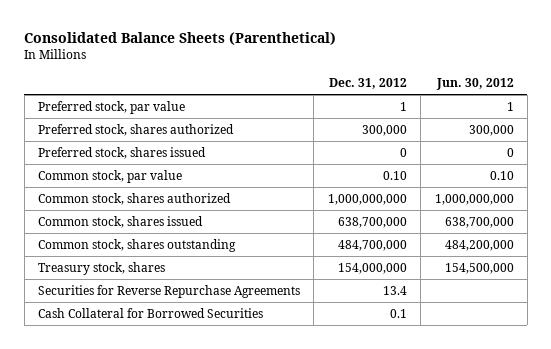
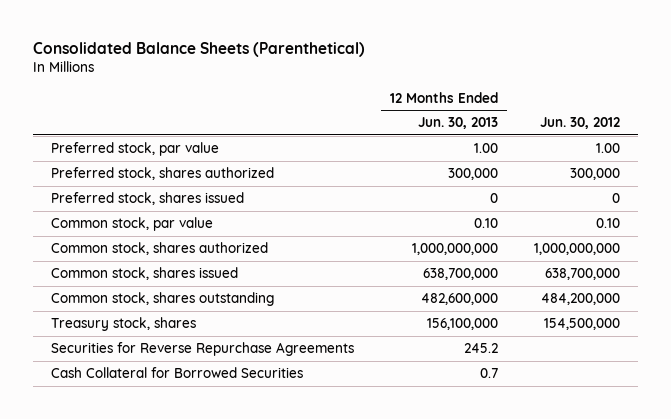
- | Dec. 31, 2012 | Jun. 30, 2012
+ | 12 Months Ended Jun. 30, 2013 | Jun. 30, 2012
- Preferred stock, par value | 1 | 1
+ Preferred stock, par value | 1.00 | 1.00

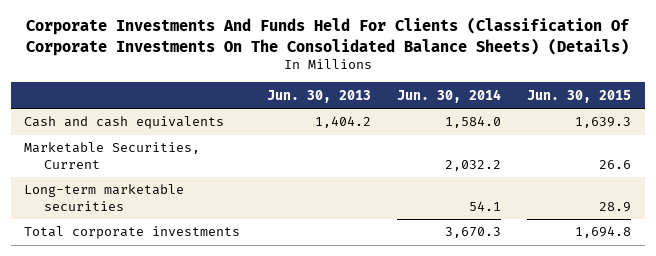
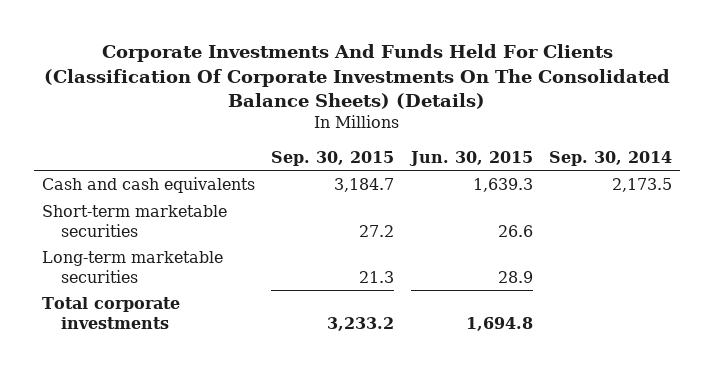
- | Jun. 30, 2013 | Jun. 30, 2014 | Jun. 30, 2015
+ | Sep. 30, 2015 | Jun. 30, 2015 | Sep. 30, 2014
- Marketable Securities, Current | | 2,032.2 | 26.6
+ Short-term marketable securities | 27.2 | 26.6 |

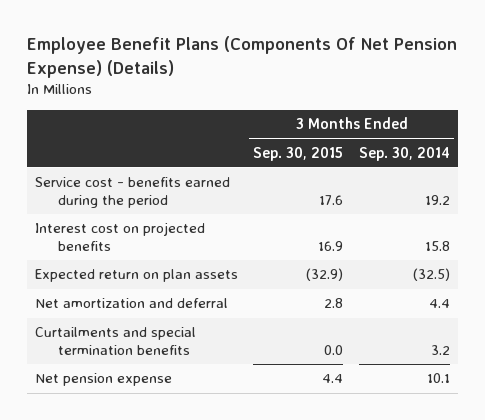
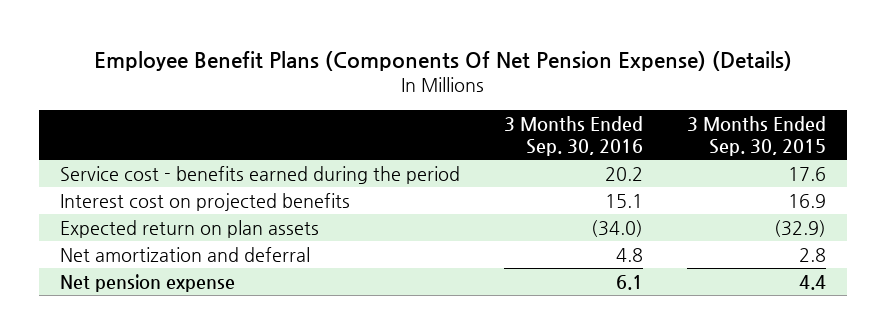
- | 3 Months Ended Sep. 30, 2015 | 3 Months Ended Sep. 30, 2014
+ | 3 Months Ended Sep. 30, 2016 | 3 Months Ended Sep. 30, 2015
- Curtailments and special termination benefits | 0.0 | 3.2

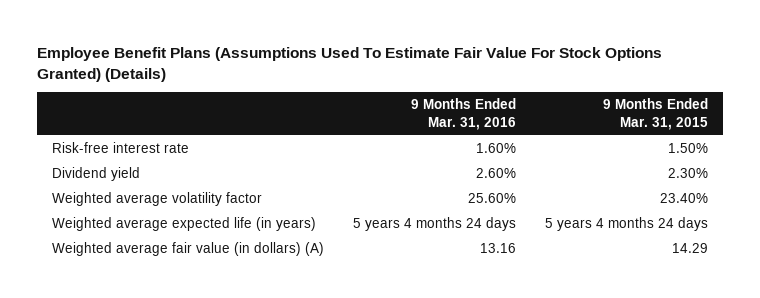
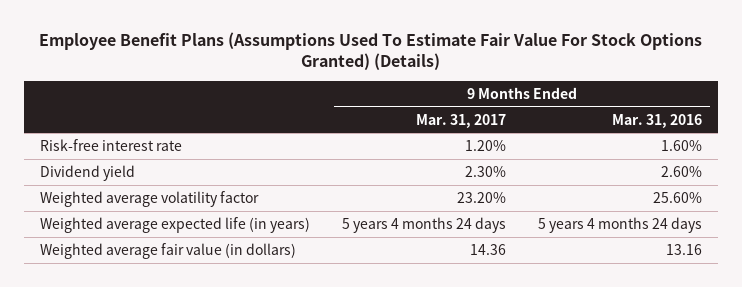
- | 9 Months Ended Mar. 31, 2016 | 9 Months Ended Mar. 31, 2015
+ | 9 Months Ended Mar. 31, 2017 | 9 Months Ended Mar. 31, 2016
- Weighted average fair value (in dollars) (A) | 13.16 | 14.29
+ Weighted average fair value (in dollars) | 14.36 | 13.16

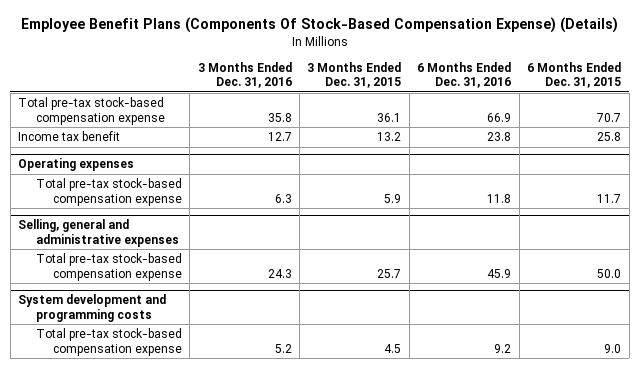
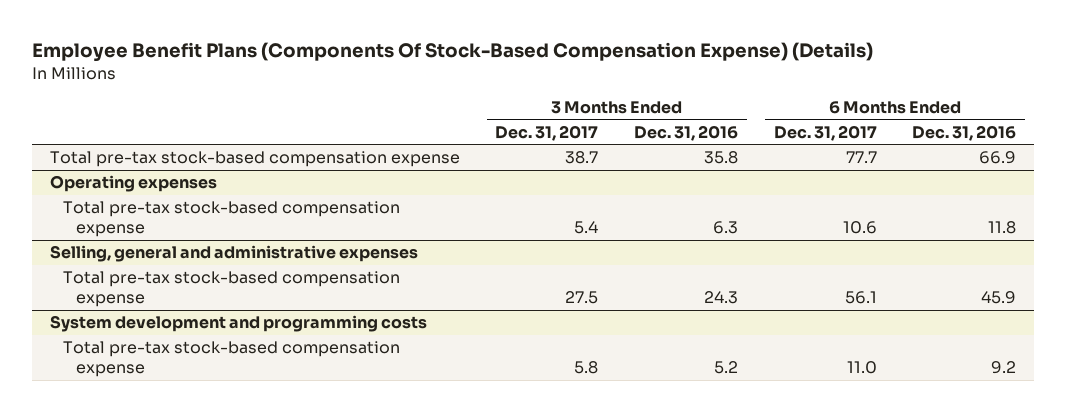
- | 3 Months Ended Dec. 31, 2016 | 3 Months Ended Dec. 31, 2015 | 6 Months Ended Dec. 31, 2016 | 6 Months Ended Dec. 31, 2015
+ | 3 Months Ended Dec. 31, 2017 | 3 Months Ended Dec. 31, 2016 | 6 Months Ended Dec. 31, 2017 | 6 Months Ended Dec. 31, 2016
- Income tax benefit | 12.7 | 13.2 | 23.8 | 25.8

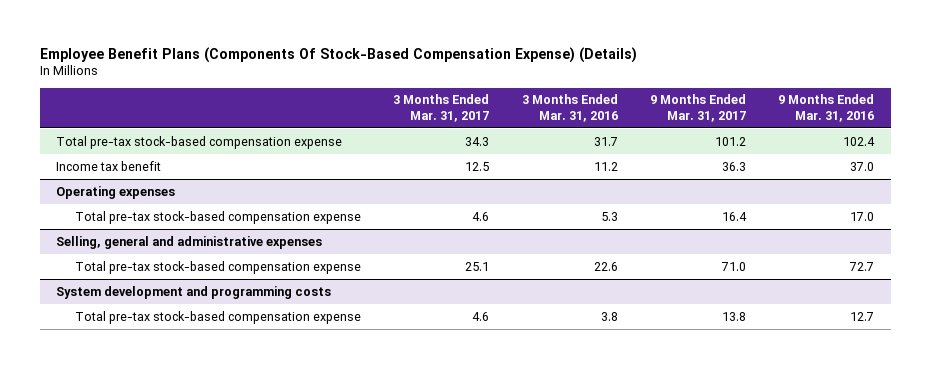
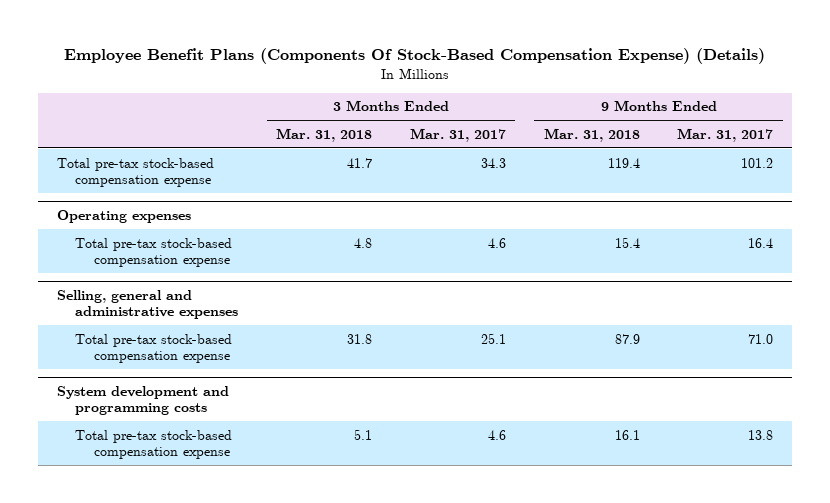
- | 3 Months Ended Mar. 31, 2017 | 3 Months Ended Mar. 31, 2016 | 9 Months Ended Mar. 31, 2017 | 9 Months Ended Mar. 31, 2016
+ | 3 Months Ended Mar. 31, 2018 | 3 Months Ended Mar. 31, 2017 | 9 Months Ended Mar. 31, 2018 | 9 Months Ended Mar. 31, 2017
- Income tax benefit | 12.5 | 11.2 | 36.3 | 37.0

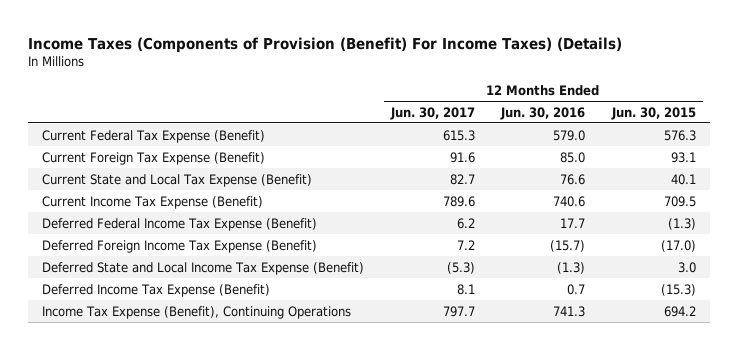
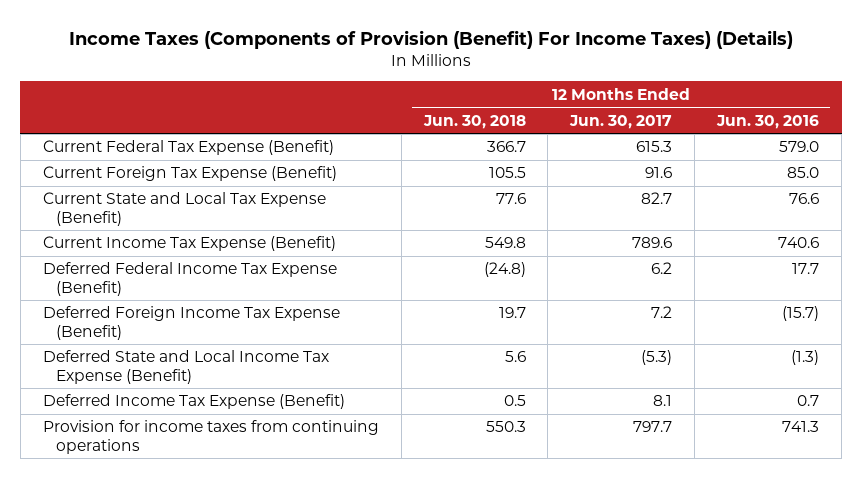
- | 12 Months Ended Jun. 30, 2017 | 12 Months Ended Jun. 30, 2016 | 12 Months Ended Jun. 30, 2015
+ | 12 Months Ended Jun. 30, 2018 | 12 Months Ended Jun. 30, 2017 | 12 Months Ended Jun. 30, 2016
- Income Tax Expense (Benefit), Continuing Operations | 797.7 | 741.3 | 694.2
+ Provision for income taxes from continuing operations | 550.3 | 797.7 | 741.3

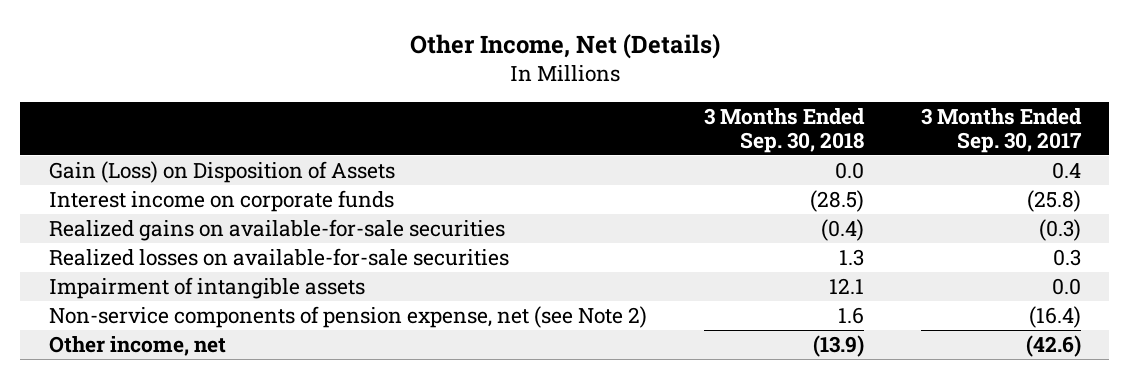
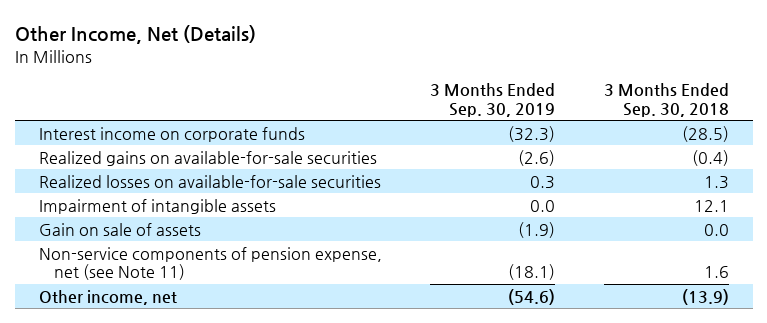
- | 3 Months Ended Sep. 30, 2018 | 3 Months Ended Sep. 30, 2017
+ | 3 Months Ended Sep. 30, 2019 | 3 Months Ended Sep. 30, 2018
- Gain (Loss) on Disposition of Assets | 0.0 | 0.4
- Non-service components of pension expense, net (see Note 2) | 1.6 | (16.4)
+ Gain on sale of assets | (1.9) | 0.0
+ Non-service components of pension expense, net (see Note 11) | (18.1) | 1.6

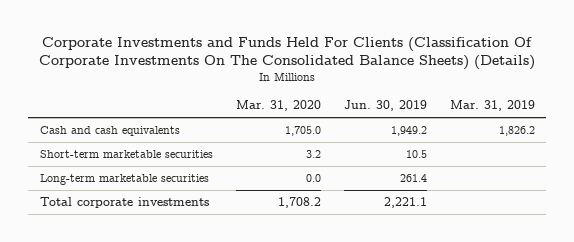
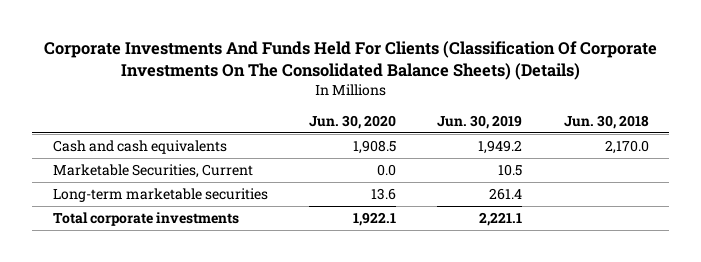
- Corporate Investments and Funds Held For Clients (Classification Of Corporate Investments On The Consolidated Balance Sheets) (Details)
+ Corporate Investments And Funds Held For Clients (Classification Of Corporate Investments On The Consolidated Balance Sheets) (Details)
- | Mar. 31, 2020 | Jun. 30, 2019 | Mar. 31, 2019
+ | Jun. 30, 2020 | Jun. 30, 2019 | Jun. 30, 2018
- Short-term marketable securities | 3.2 | 10.5 |
+ Marketable Securities, Current | 0.0 | 10.5 |

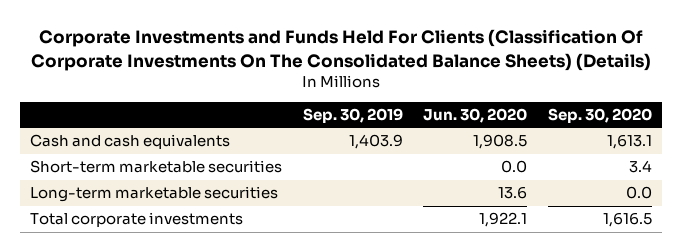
- Corporate Investments And Funds Held For Clients (Classification Of Corporate Investments On The Consolidated Balance Sheets) (Details)
+ Corporate Investments and Funds Held For Clients (Classification Of Corporate Investments On The Consolidated Balance Sheets) (Details)
- | Jun. 30, 2020 | Jun. 30, 2019 | Jun. 30, 2018
+ | Sep. 30, 2019 | Jun. 30, 2020 | Sep. 30, 2020
- Marketable Securities, Current | 0.0 | 10.5 |
+ Short-term marketable securities | | 0.0 | 3.4

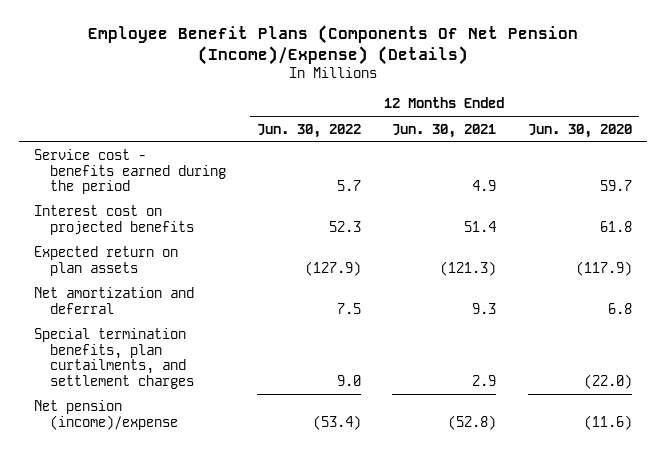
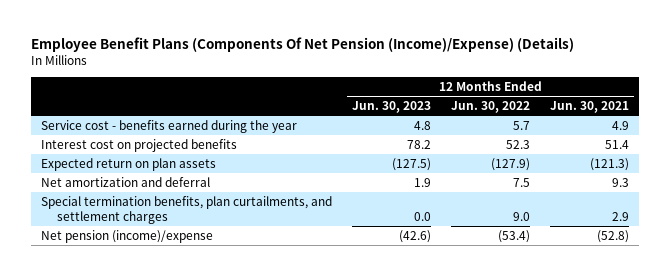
- | 12 Months Ended Jun. 30, 2022 | 12 Months Ended Jun. 30, 2021 | 12 Months Ended Jun. 30, 2020
+ | 12 Months Ended Jun. 30, 2023 | 12 Months Ended Jun. 30, 2022 | 12 Months Ended Jun. 30, 2021
- Service cost - benefits earned during the period | 5.7 | 4.9 | 59.7
+ Service cost - benefits earned during the year | 4.8 | 5.7 | 4.9

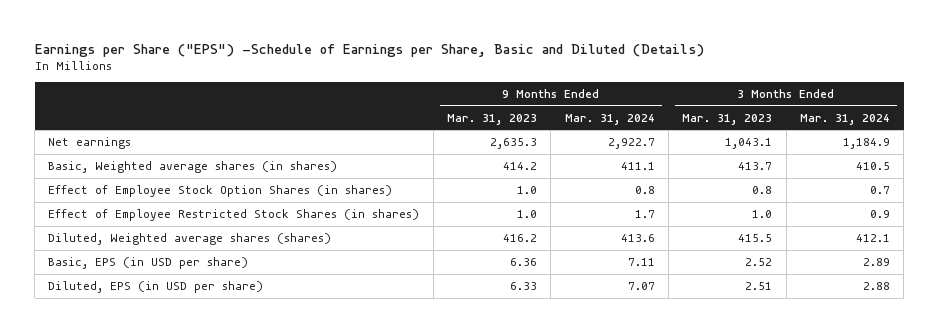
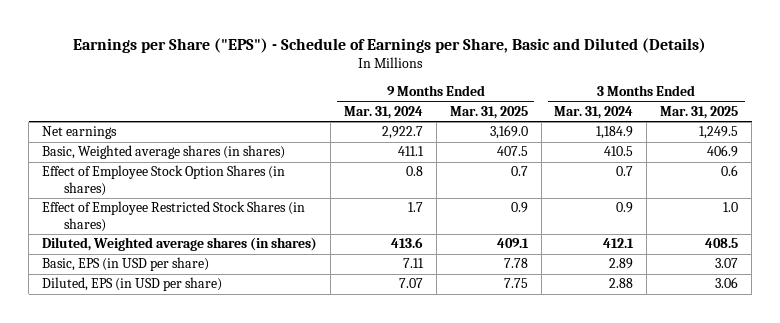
- Earnings per Share ("EPS") -Schedule of Earnings per Share, Basic and Diluted (Details)
+ Earnings per Share ("EPS") - Schedule of Earnings per Share, Basic and Diluted (Details)
- | 9 Months Ended Mar. 31, 2023 | 9 Months Ended Mar. 31, 2024 | 3 Months Ended Mar. 31, 2023 | 3 Months Ended Mar. 31, 2024
+ | 9 Months Ended Mar. 31, 2024 | 9 Months Ended Mar. 31, 2025 | 3 Months Ended Mar. 31, 2024 | 3 Months Ended Mar. 31, 2025
- Diluted, Weighted average shares (shares) | 416.2 | 413.6 | 415.5 | 412.1
+ Diluted, Weighted average shares (in shares) | 413.6 | 409.1 | 412.1 | 408.5

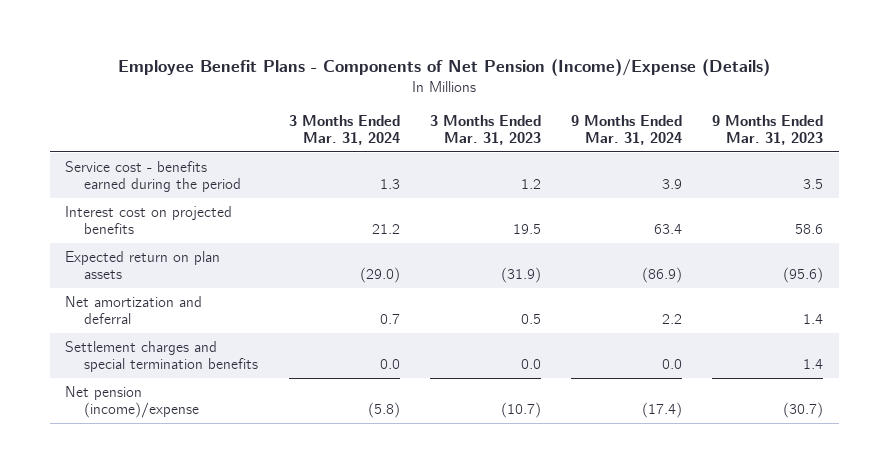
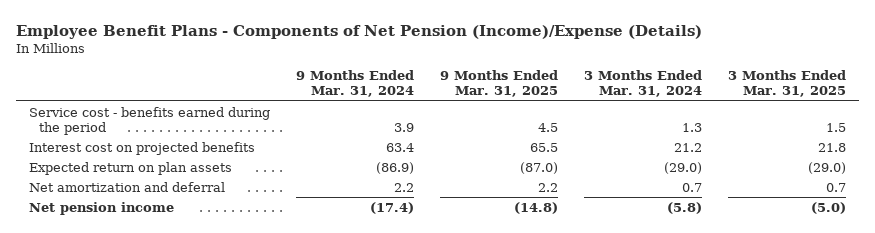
- | 3 Months Ended Mar. 31, 2024 | 3 Months Ended Mar. 31, 2023 | 9 Months Ended Mar. 31, 2024 | 9 Months Ended Mar. 31, 2023
+ | 9 Months Ended Mar. 31, 2024 | 9 Months Ended Mar. 31, 2025 | 3 Months Ended Mar. 31, 2024 | 3 Months Ended Mar. 31, 2025
- Settlement charges and special termination benefits | 0.0 | 0.0 | 0.0 | 1.4
- Net pension (income)/expense | (5.8) | (10.7) | (17.4) | (30.7)
+ Net pension income | (17.4) | (14.8) | (5.8) | (5.0)

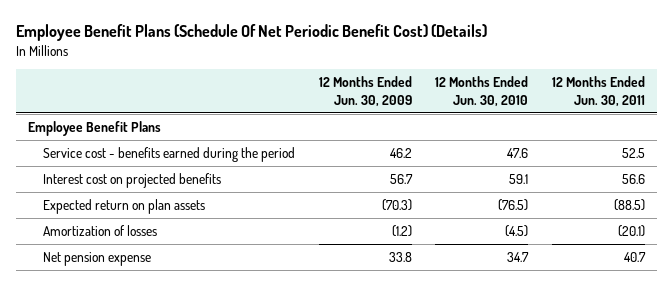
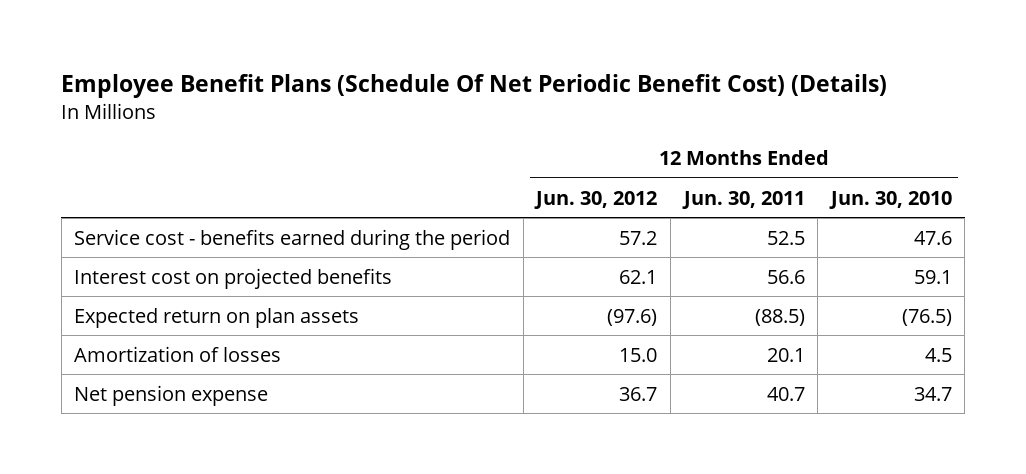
- | 12 Months Ended Jun. 30, 2009 | 12 Months Ended Jun. 30, 2010 | 12 Months Ended Jun. 30, 2011
+ | 12 Months Ended Jun. 30, 2012 | 12 Months Ended Jun. 30, 2011 | 12 Months Ended Jun. 30, 2010
- Employee Benefit Plans
- Amortization of losses | (1.2) | (4.5) | (20.1)
+ Amortization of losses | 15.0 | 20.1 | 4.5

